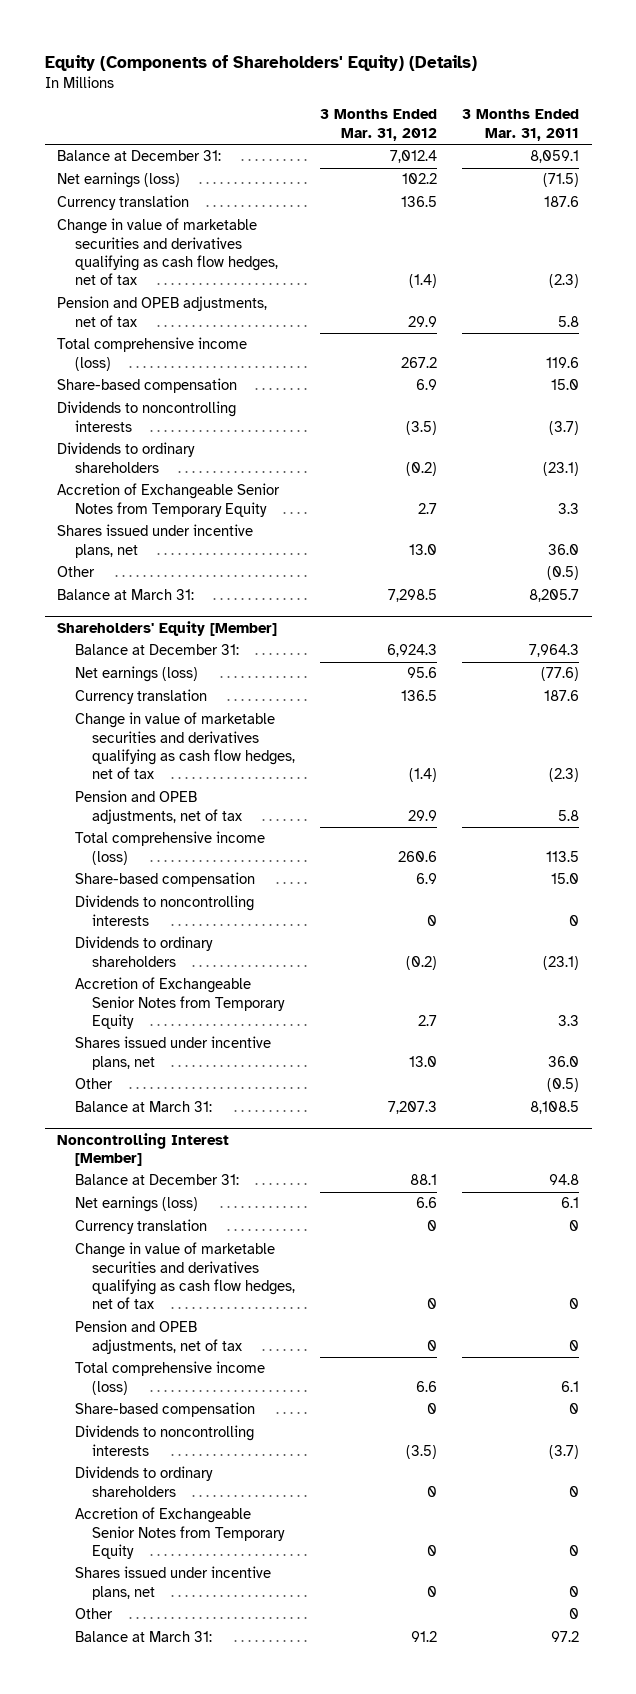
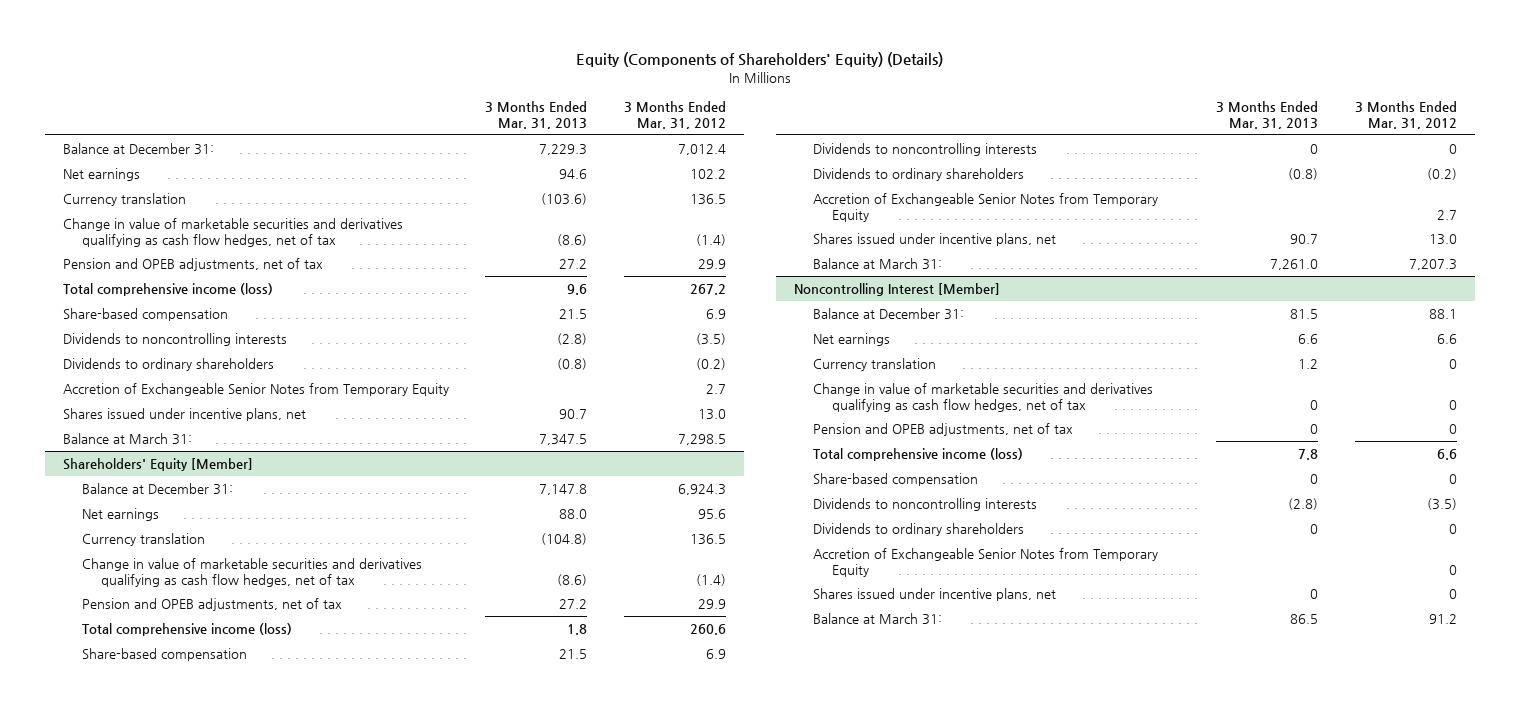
- | 3 Months Ended Mar. 31, 2012 | 3 Months Ended Mar. 31, 2011
+ | 3 Months Ended Mar. 31, 2013 | 3 Months Ended Mar. 31, 2012
- Net earnings (loss) | 102.2 | (71.5)
+ Net earnings | 94.6 | 102.2
- Other | | (0.5)
@ Shareholders' Equity [Member]
- Net earnings (loss) | 95.6 | (77.6)
+ Net earnings | 88.0 | 95.6
- Other | | (0.5)
@ Noncontrolling Interest [Member]
- Net earnings (loss) | 6.6 | 6.1
+ Net earnings | 6.6 | 6.6
- Other | | 0

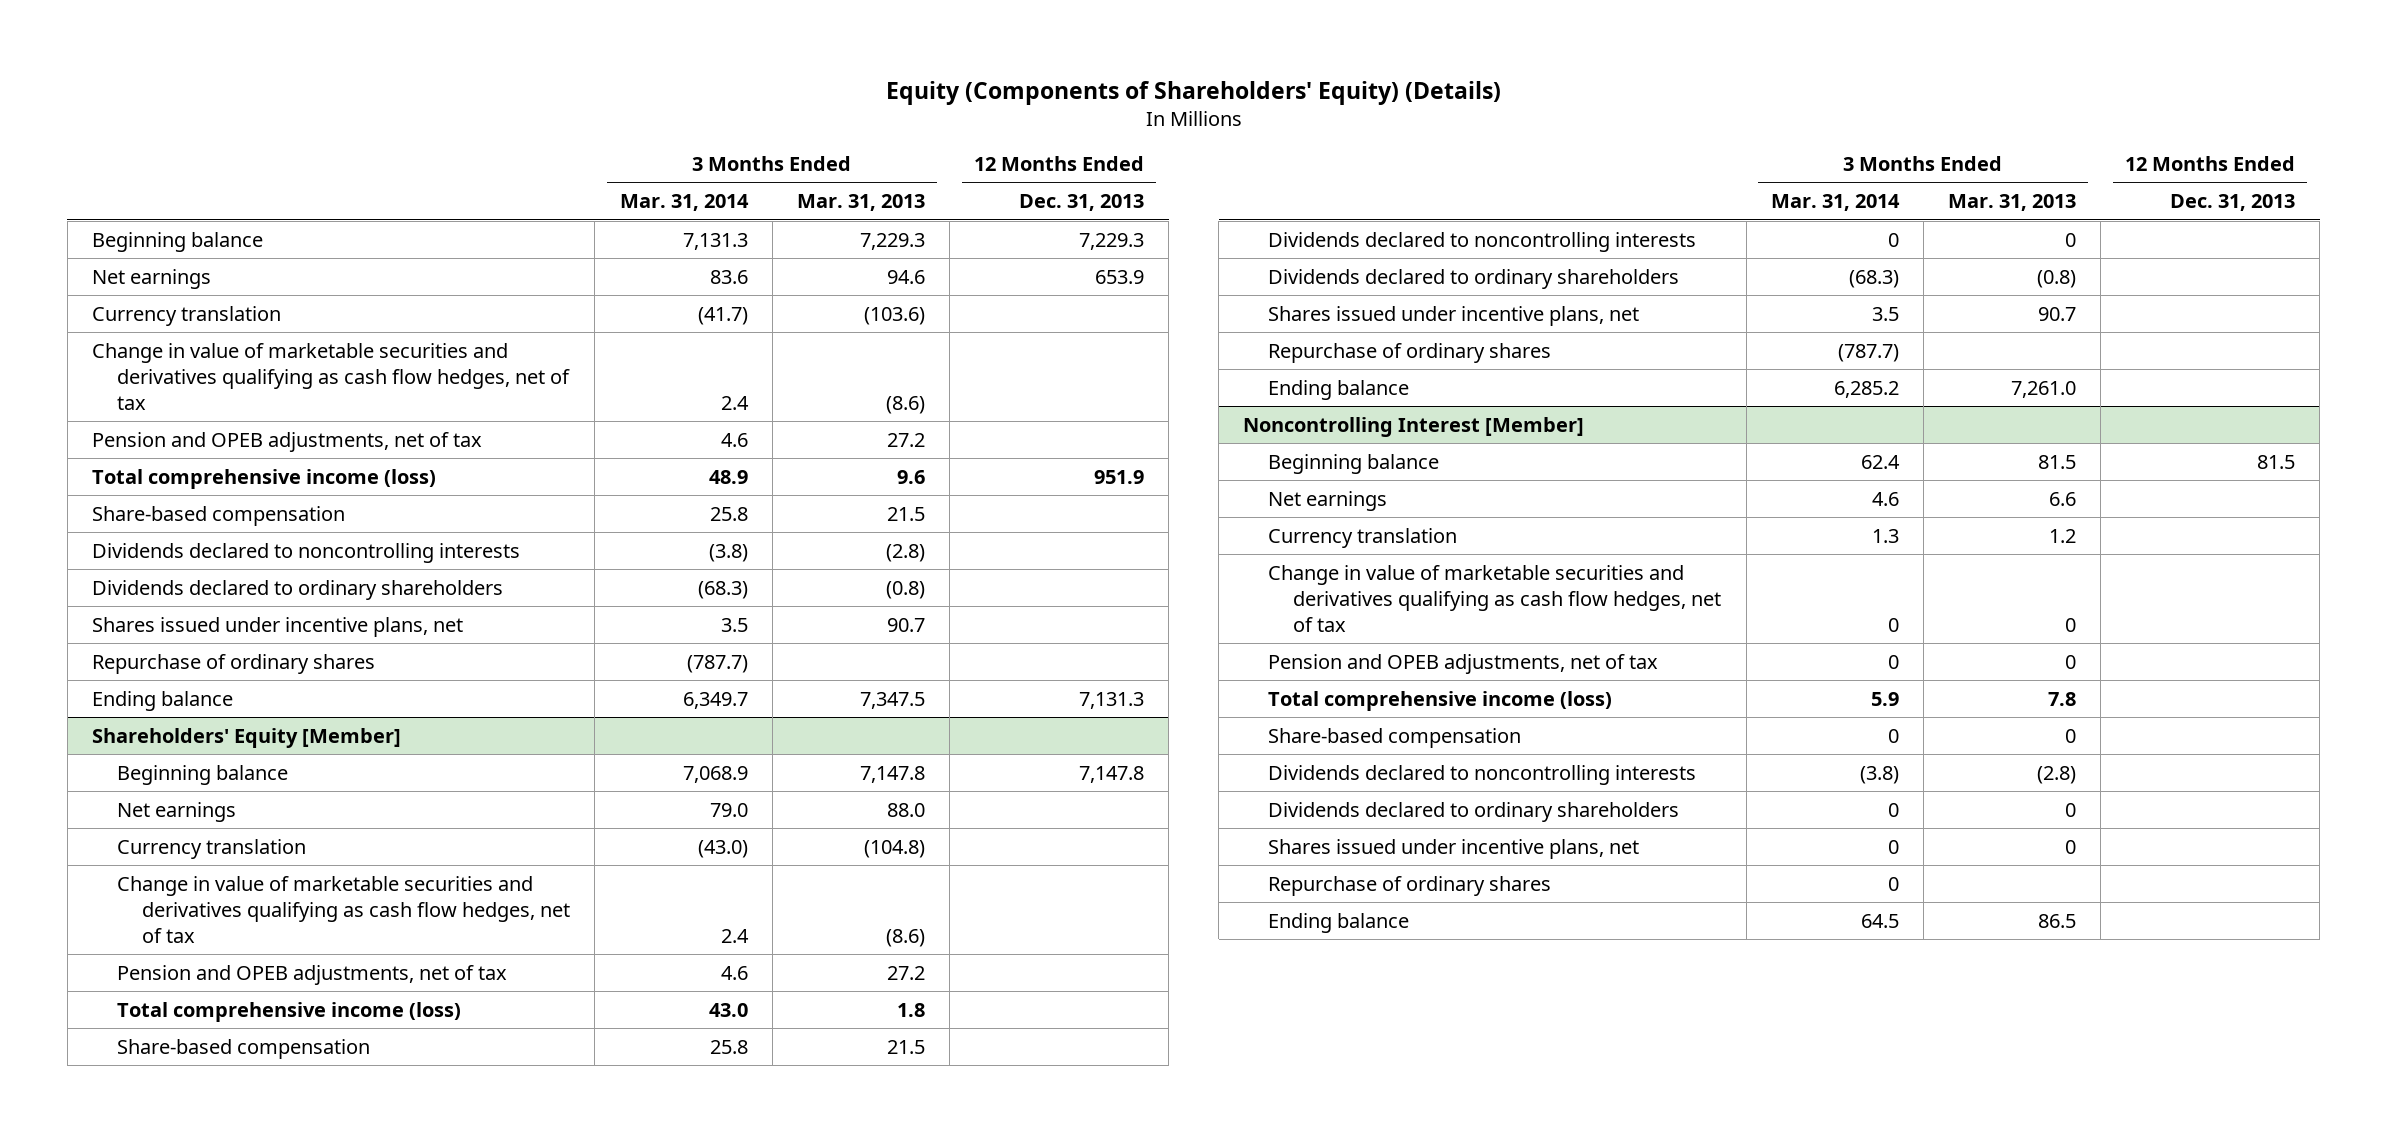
- | 3 Months Ended Mar. 31, 2013 | 3 Months Ended Mar. 31, 2012
+ | 3 Months Ended Mar. 31, 2014 | 3 Months Ended Mar. 31, 2013 | 12 Months Ended Dec. 31, 2013
- Balance at December 31: | 7,229.3 | 7,012.4
+ Beginning balance | 7,131.3 | 7,229.3 | 7,229.3
- Dividends to noncontrolling interests | (2.8) | (3.5)
- Dividends to ordinary shareholders | (0.8) | (0.2)
- Accretion of Exchangeable Senior Notes from Temporary Equity | | 2.7
+ Dividends declared to noncontrolling interests | (3.8) | (2.8) |
+ Dividends declared to ordinary shareholders | (68.3) | (0.8) |
- Balance at March 31: | 7,347.5 | 7,298.5
+ Repurchase of ordinary shares | (787.7) | |
+ Ending balance | 6,349.7 | 7,347.5 | 7,131.3
@ Shareholders' Equity [Member]
- Balance at December 31: | 7,147.8 | 6,924.3
+ Beginning balance | 7,068.9 | 7,147.8 | 7,147.8
- Dividends to noncontrolling interests | 0 | 0
- Dividends to ordinary shareholders | (0.8) | (0.2)
- Accretion of Exchangeable Senior Notes from Temporary Equity | | 2.7
+ Dividends declared to noncontrolling interests | 0 | 0 |
+ Dividends declared to ordinary shareholders | (68.3) | (0.8) |
- Balance at March 31: | 7,261.0 | 7,207.3
+ Repurchase of ordinary shares | (787.7) | |
+ Ending balance | 6,285.2 | 7,261.0 |
@ Noncontrolling Interest [Member]
- Balance at December 31: | 81.5 | 88.1
+ Beginning balance | 62.4 | 81.5 | 81.5
- Dividends to noncontrolling interests | (2.8) | (3.5)
- Dividends to ordinary shareholders | 0 | 0
- Accretion of Exchangeable Senior Notes from Temporary Equity | | 0
+ Dividends declared to noncontrolling interests | (3.8) | (2.8) |
+ Dividends declared to ordinary shareholders | 0 | 0 |
- Balance at March 31: | 86.5 | 91.2
+ Repurchase of ordinary shares | 0 | |
+ Ending balance | 64.5 | 86.5 |

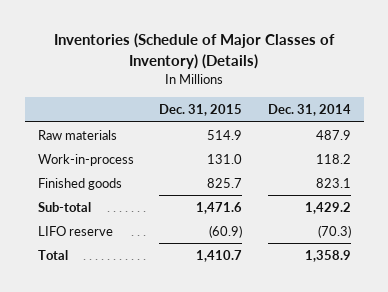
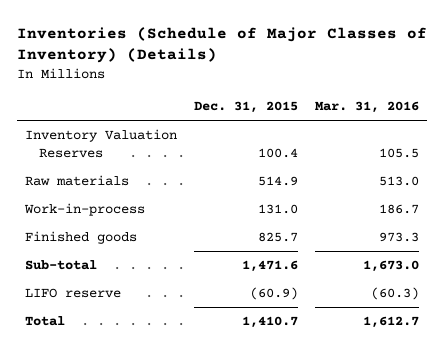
- | Dec. 31, 2015 | Dec. 31, 2014
+ | Dec. 31, 2015 | Mar. 31, 2016
+ Inventory Valuation Reserves | 100.4 | 105.5

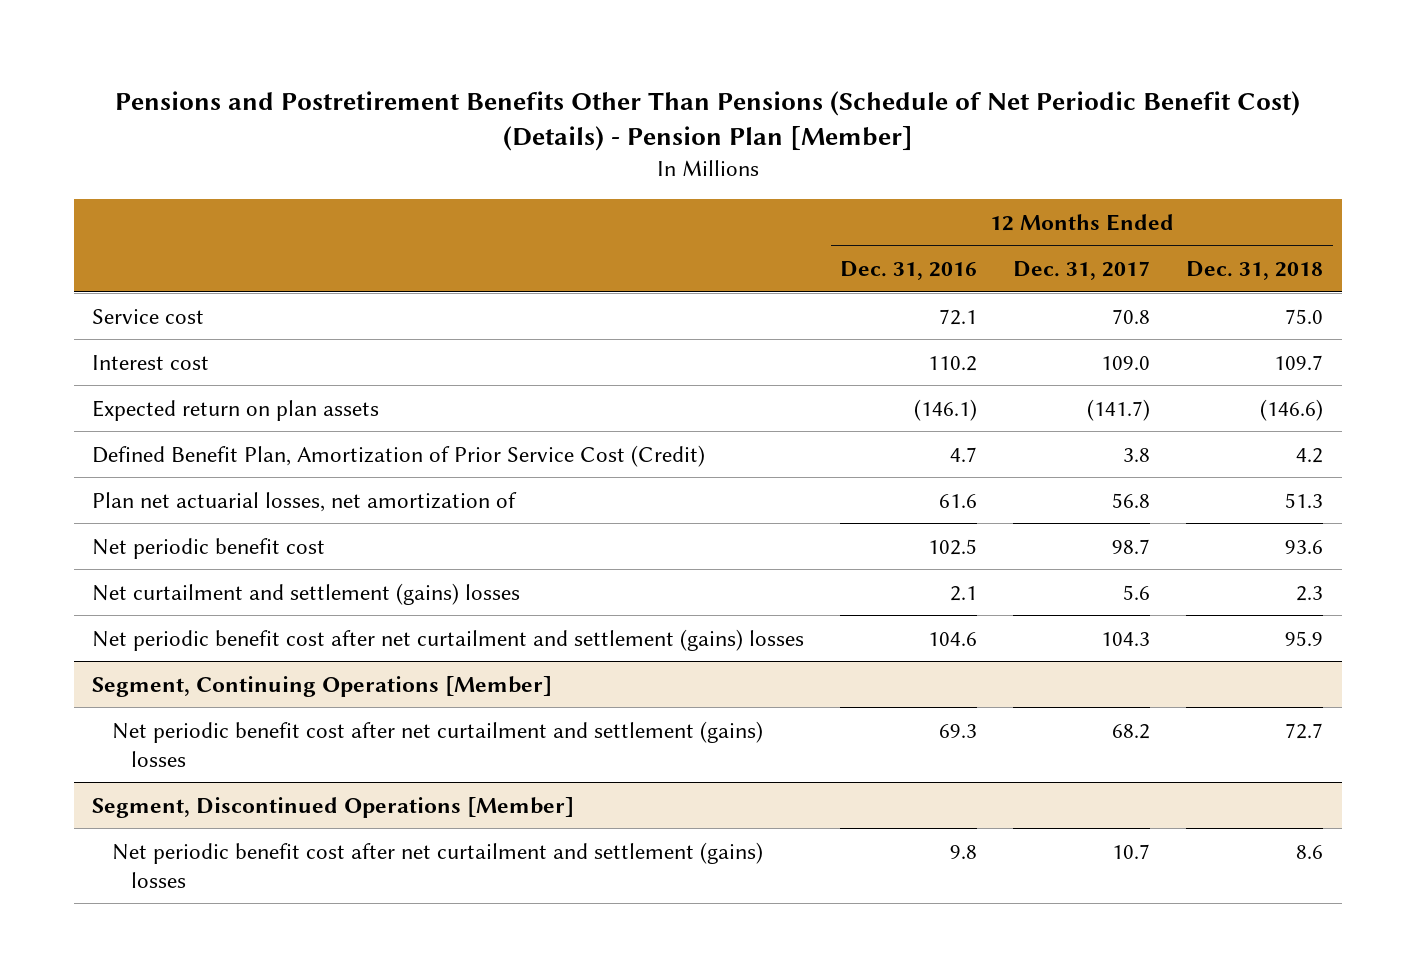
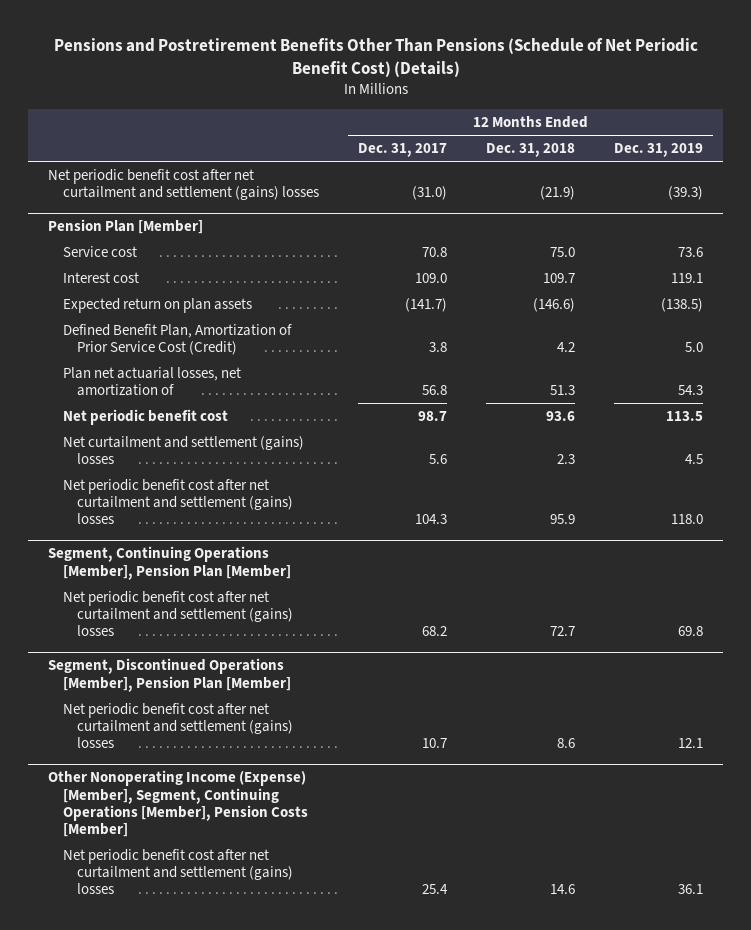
- Pensions and Postretirement Benefits Other Than Pensions (Schedule of Net Periodic Benefit Cost) (Details) - Pension Plan [Member]
+ Pensions and Postretirement Benefits Other Than Pensions (Schedule of Net Periodic Benefit Cost) (Details)
- | 12 Months Ended Dec. 31, 2016 | 12 Months Ended Dec. 31, 2017 | 12 Months Ended Dec. 31, 2018
+ | 12 Months Ended Dec. 31, 2017 | 12 Months Ended Dec. 31, 2018 | 12 Months Ended Dec. 31, 2019
+ Net periodic benefit cost after net curtailment and settlement (gains) losses | (31.0) | (21.9) | (39.3)
+ Pension Plan [Member]
- Segment, Continuing Operations [Member]
+ Segment, Continuing Operations [Member], Pension Plan [Member]
- Segment, Discontinued Operations [Member]
+ Segment, Discontinued Operations [Member], Pension Plan [Member]
+ Other Nonoperating Income (Expense) [Member], Segment, Continuing Operations [Member], Pension Costs [Member]
+ Net periodic benefit cost after net curtailment and settlement (gains) losses | 25.4 | 14.6 | 36.1

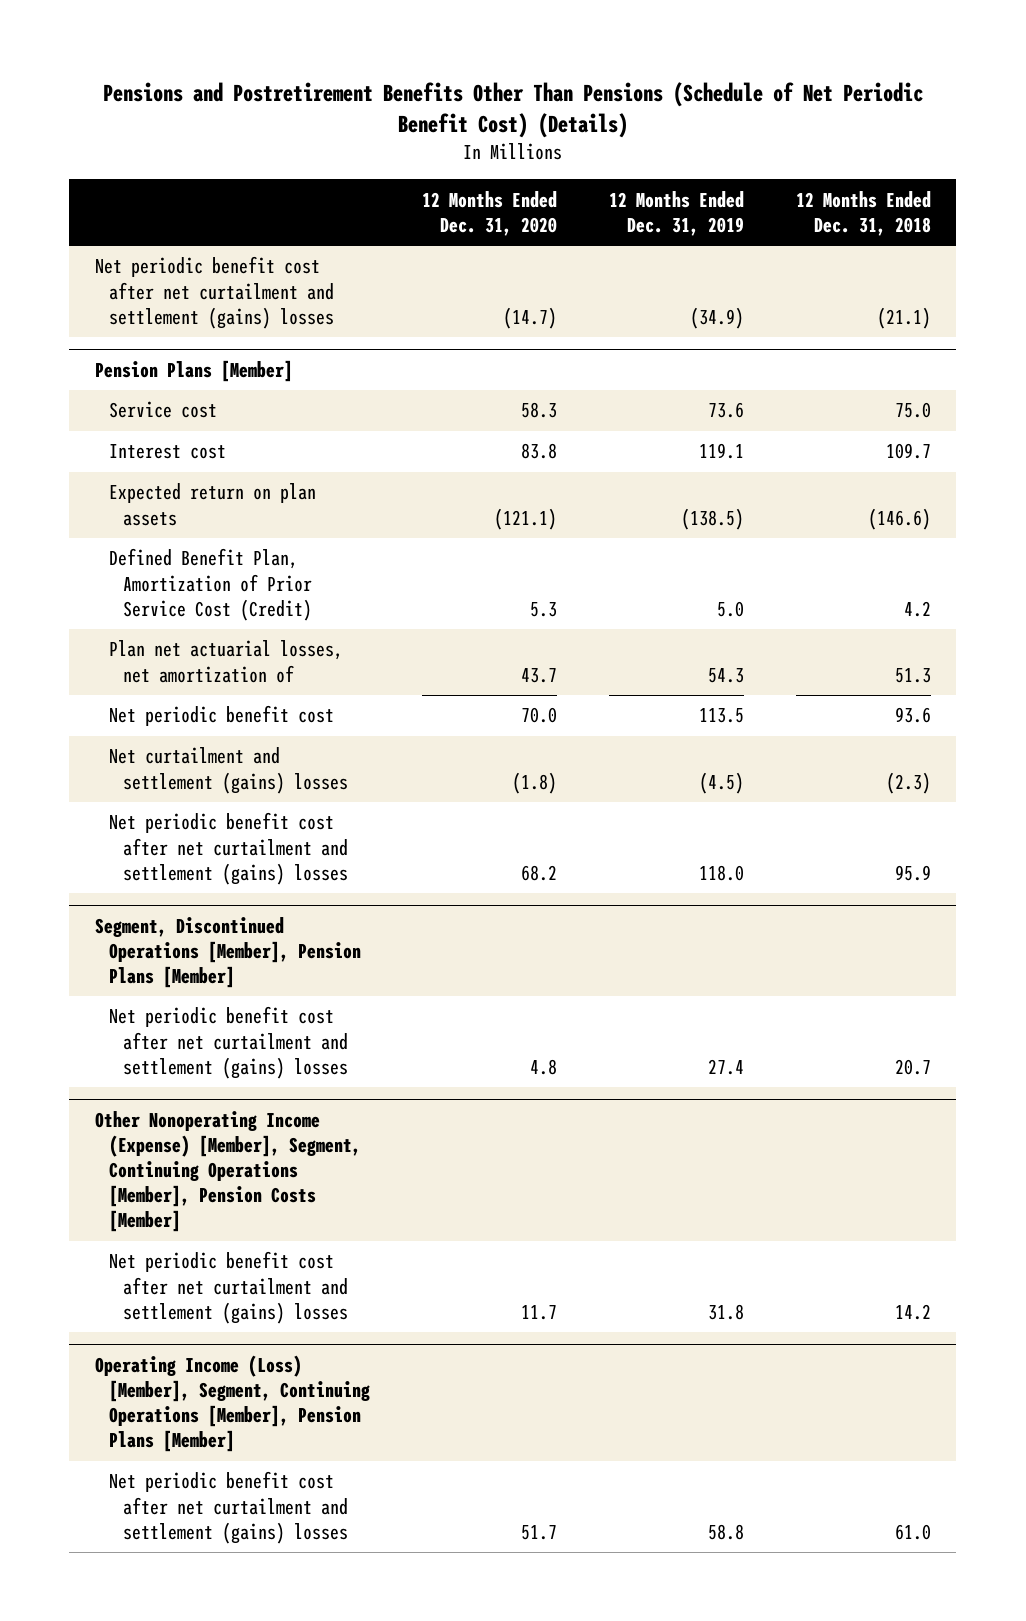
- | 12 Months Ended Dec. 31, 2017 | 12 Months Ended Dec. 31, 2018 | 12 Months Ended Dec. 31, 2019
+ | 12 Months Ended Dec. 31, 2020 | 12 Months Ended Dec. 31, 2019 | 12 Months Ended Dec. 31, 2018
- Net periodic benefit cost after net curtailment and settlement (gains) losses | (31.0) | (21.9) | (39.3)
- Pension Plan [Member]
+ Net periodic benefit cost after net curtailment and settlement (gains) losses | (14.7) | (34.9) | (21.1)
+ Pension Plans [Member]
- Net curtailment and settlement (gains) losses | 5.6 | 2.3 | 4.5
+ Net curtailment and settlement (gains) losses | (1.8) | (4.5) | (2.3)
- Segment, Continuing Operations [Member], Pension Plan [Member]
- Net periodic benefit cost after net curtailment and settlement (gains) losses | 68.2 | 72.7 | 69.8
- Segment, Discontinued Operations [Member], Pension Plan [Member]
- Net periodic benefit cost after net curtailment and settlement (gains) losses | 10.7 | 8.6 | 12.1
+ Segment, Discontinued Operations [Member], Pension Plans [Member]
+ Net periodic benefit cost after net curtailment and settlement (gains) losses | 4.8 | 27.4 | 20.7
@ Other Nonoperating Income (Expense) [Member], Segment, Continuing Operations [Member], Pension Costs [Member]
- Net periodic benefit cost after net curtailment and settlement (gains) losses | 25.4 | 14.6 | 36.1
+ Net periodic benefit cost after net curtailment and settlement (gains) losses | 11.7 | 31.8 | 14.2
+ Operating Income (Loss) [Member], Segment, Continuing Operations [Member], Pension Plans [Member]
+ Net periodic benefit cost after net curtailment and settlement (gains) losses | 51.7 | 58.8 | 61.0

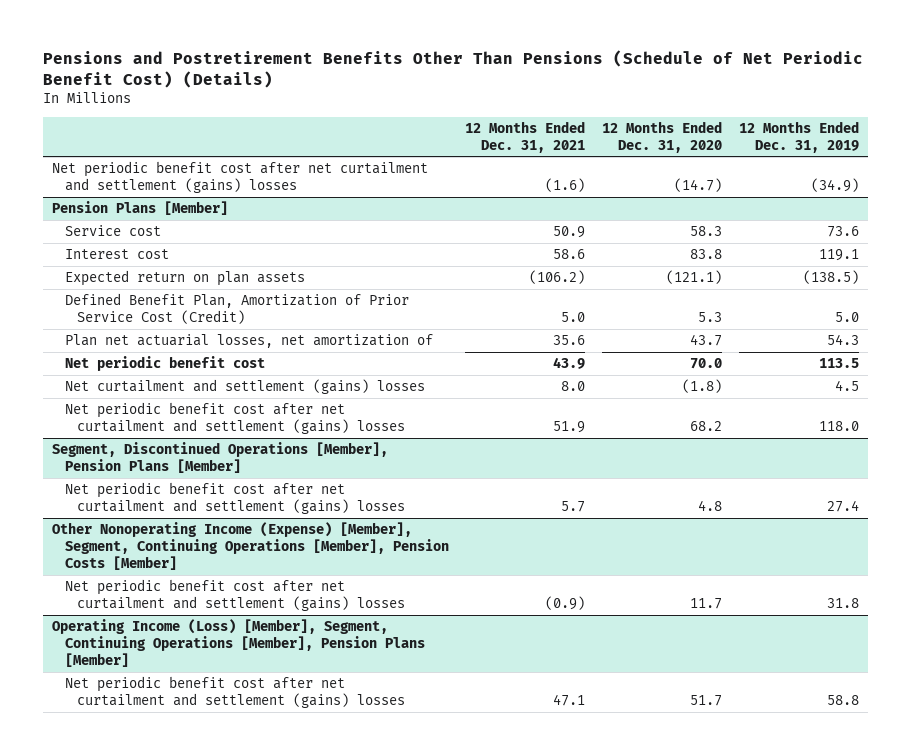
- | 12 Months Ended Dec. 31, 2020 | 12 Months Ended Dec. 31, 2019 | 12 Months Ended Dec. 31, 2018
+ | 12 Months Ended Dec. 31, 2021 | 12 Months Ended Dec. 31, 2020 | 12 Months Ended Dec. 31, 2019
@ Pension Plans [Member]
- Net curtailment and settlement (gains) losses | (1.8) | (4.5) | (2.3)
+ Net curtailment and settlement (gains) losses | 8.0 | (1.8) | 4.5

